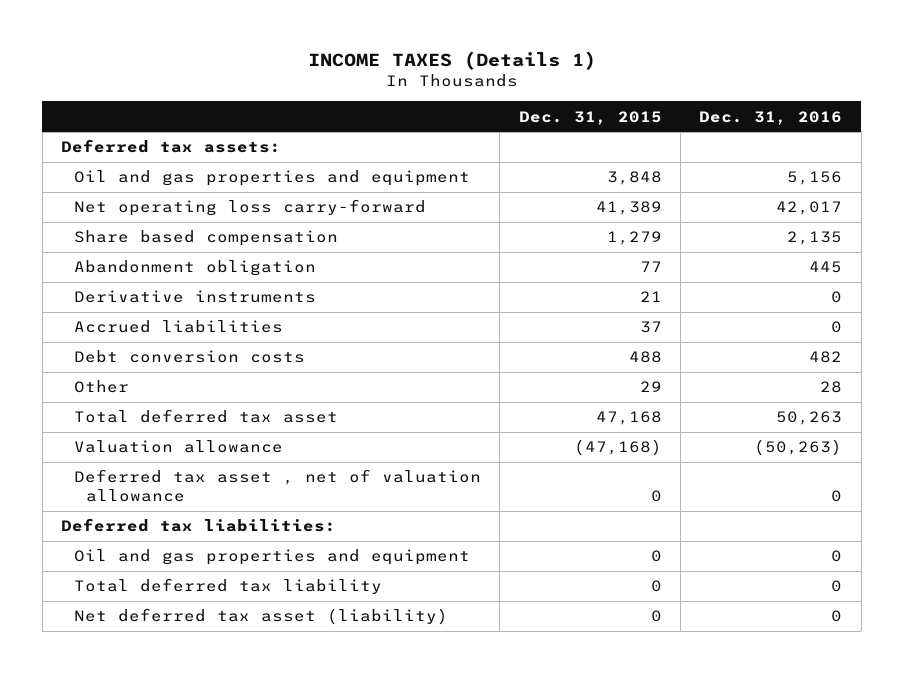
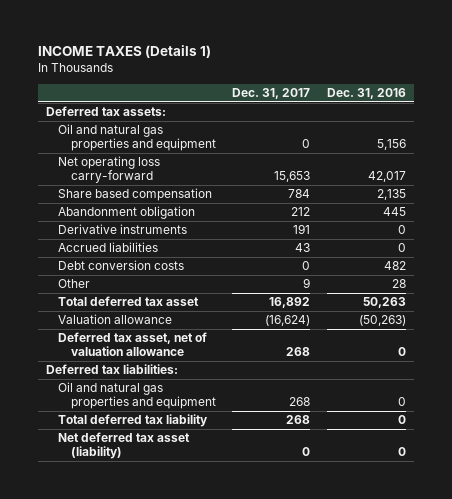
- | Dec. 31, 2015 | Dec. 31, 2016
+ | Dec. 31, 2017 | Dec. 31, 2016
- Oil and gas properties and equipment | 3,848 | 5,156
+ Oil and natural gas properties and equipment | 0 | 5,156
- Deferred tax asset , net of valuation allowance | 0 | 0
+ Deferred tax asset, net of valuation allowance | 268 | 0
- Oil and gas properties and equipment | 0 | 0
+ Oil and natural gas properties and equipment | 268 | 0

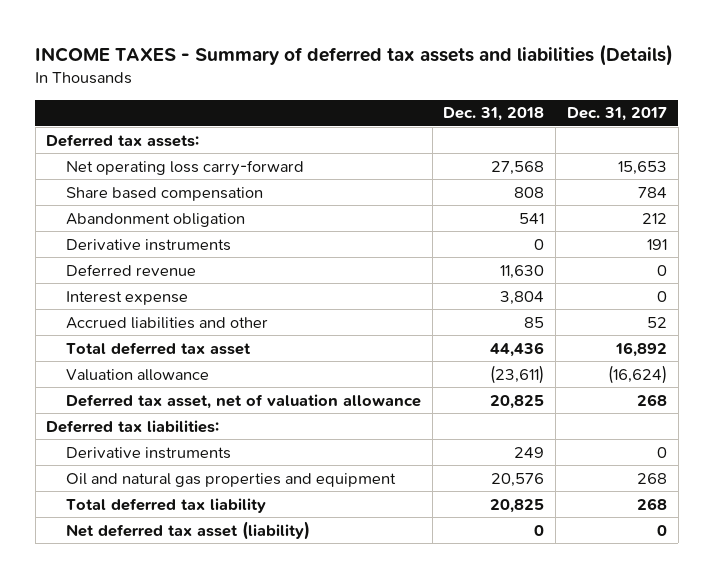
- INCOME TAXES (Details 1)
+ INCOME TAXES - Summary of deferred tax assets and liabilities (Details)
- | Dec. 31, 2017 | Dec. 31, 2016
+ | Dec. 31, 2018 | Dec. 31, 2017
- Oil and natural gas properties and equipment | 0 | 5,156
- Accrued liabilities | 43 | 0
- Debt conversion costs | 0 | 482
- Other | 9 | 28
+ Deferred revenue | 11,630 | 0
+ Interest expense | 3,804 | 0
+ Accrued liabilities and other | 85 | 52
+ Derivative instruments | 249 | 0

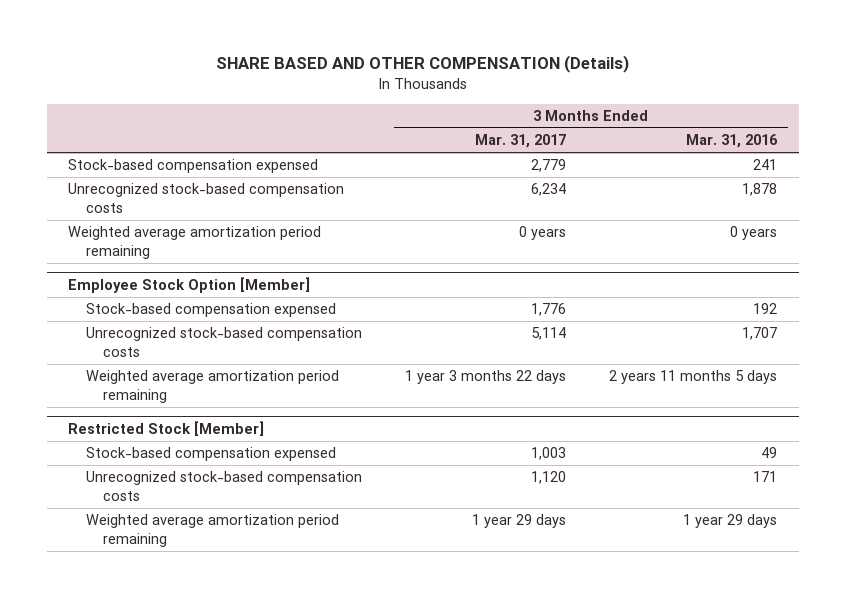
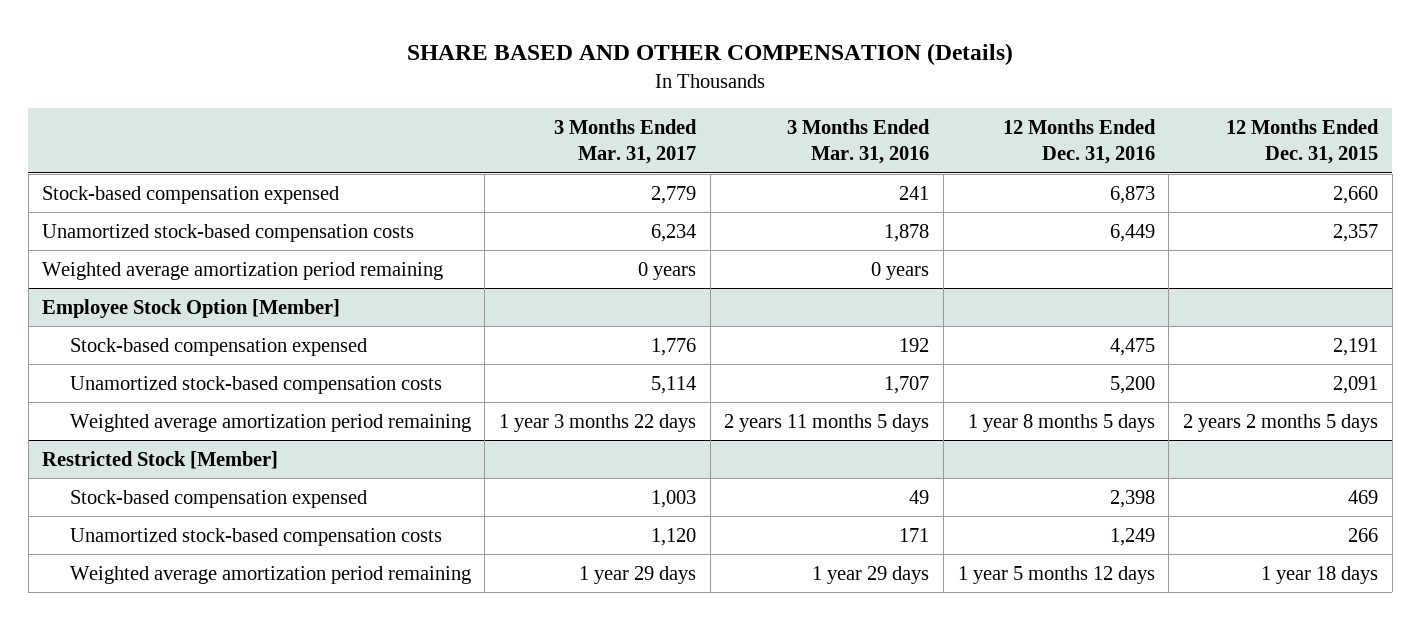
- | 3 Months Ended Mar. 31, 2017 | 3 Months Ended Mar. 31, 2016
+ | 3 Months Ended Mar. 31, 2017 | 3 Months Ended Mar. 31, 2016 | 12 Months Ended Dec. 31, 2016 | 12 Months Ended Dec. 31, 2015
- Unrecognized stock-based compensation costs | 6,234 | 1,878
+ Unamortized stock-based compensation costs | 6,234 | 1,878 | 6,449 | 2,357
@ Employee Stock Option [Member]
- Unrecognized stock-based compensation costs | 5,114 | 1,707
+ Unamortized stock-based compensation costs | 5,114 | 1,707 | 5,200 | 2,091
@ Restricted Stock [Member]
- Unrecognized stock-based compensation costs | 1,120 | 171
+ Unamortized stock-based compensation costs | 1,120 | 171 | 1,249 | 266

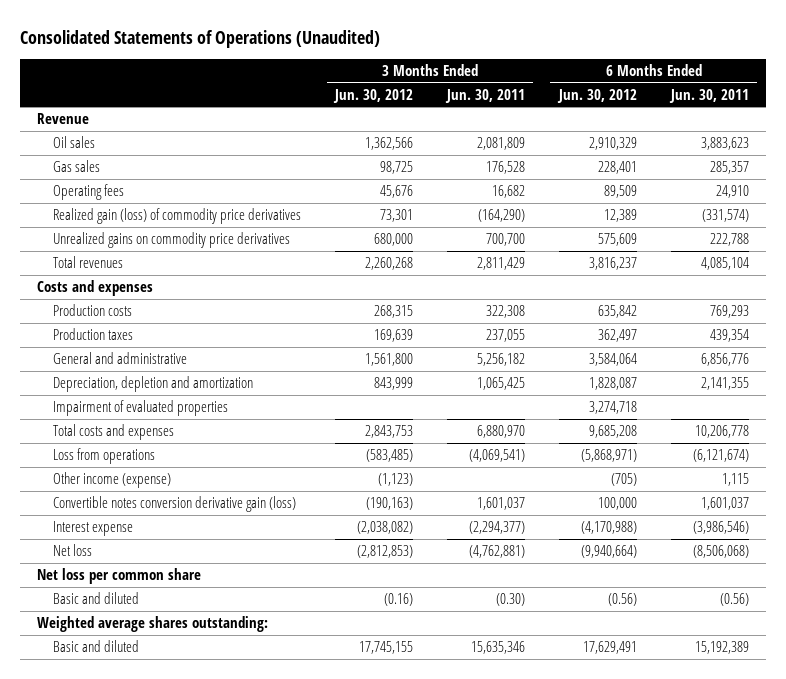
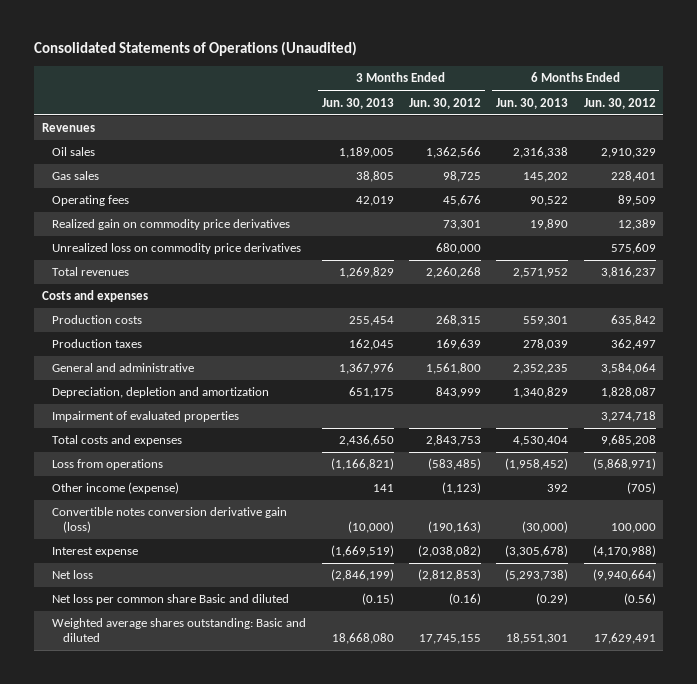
- | 3 Months Ended Jun. 30, 2012 | 3 Months Ended Jun. 30, 2011 | 6 Months Ended Jun. 30, 2012 | 6 Months Ended Jun. 30, 2011
+ | 3 Months Ended Jun. 30, 2013 | 3 Months Ended Jun. 30, 2012 | 6 Months Ended Jun. 30, 2013 | 6 Months Ended Jun. 30, 2012
- Revenue
+ Revenues
- Realized gain (loss) of commodity price derivatives | 73,301 | (164,290) | 12,389 | (331,574)
- Unrealized gains on commodity price derivatives | 680,000 | 700,700 | 575,609 | 222,788
+ Realized gain on commodity price derivatives | | 73,301 | 19,890 | 12,389
+ Unrealized loss on commodity price derivatives | | 680,000 | | 575,609
- Net loss per common share
- Basic and diluted | (0.16) | (0.30) | (0.56) | (0.56)
- Weighted average shares outstanding:
- Basic and diluted | 17,745,155 | 15,635,346 | 17,629,491 | 15,192,389
+ Net loss per common share Basic and diluted | (0.15) | (0.16) | (0.29) | (0.56)
+ Weighted average shares outstanding: Basic and diluted | 18,668,080 | 17,745,155 | 18,551,301 | 17,629,491

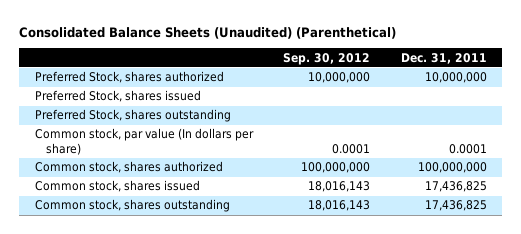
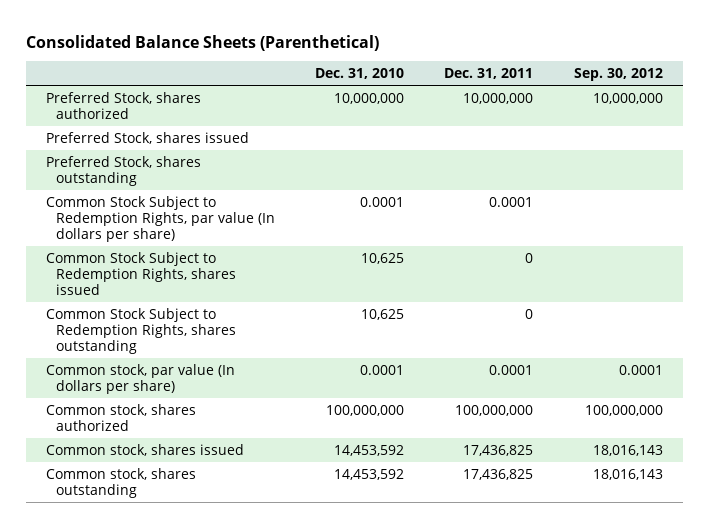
- Consolidated Balance Sheets (Unaudited) (Parenthetical)
+ Consolidated Balance Sheets (Parenthetical)
- | Sep. 30, 2012 | Dec. 31, 2011
+ | Dec. 31, 2010 | Dec. 31, 2011 | Sep. 30, 2012
+ Common Stock Subject to Redemption Rights, par value (In dollars per share) | 0.0001 | 0.0001 |
+ Common Stock Subject to Redemption Rights, shares issued | 10,625 | 0 |
+ Common Stock Subject to Redemption Rights, shares outstanding | 10,625 | 0 |

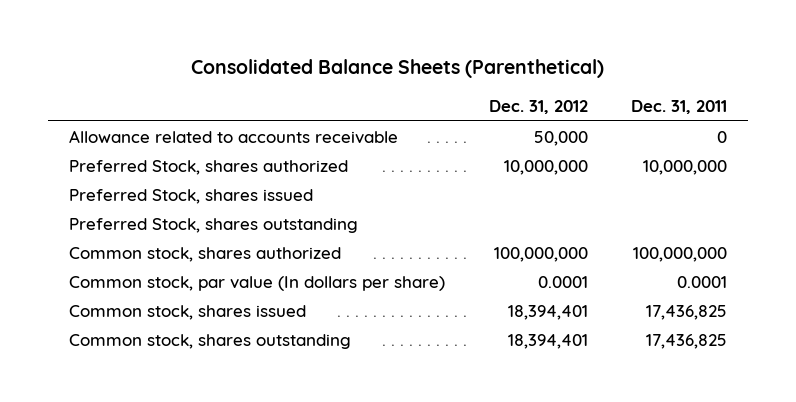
- | Dec. 31, 2010 | Dec. 31, 2011 | Sep. 30, 2012
+ | Dec. 31, 2012 | Dec. 31, 2011
+ Allowance related to accounts receivable | 50,000 | 0
- Common Stock Subject to Redemption Rights, par value (In dollars per share) | 0.0001 | 0.0001 |
- Common Stock Subject to Redemption Rights, shares issued | 10,625 | 0 |
- Common Stock Subject to Redemption Rights, shares outstanding | 10,625 | 0 |
moved down: Common stock, par value (In dollars per share) | 0.0001 | 0.0001

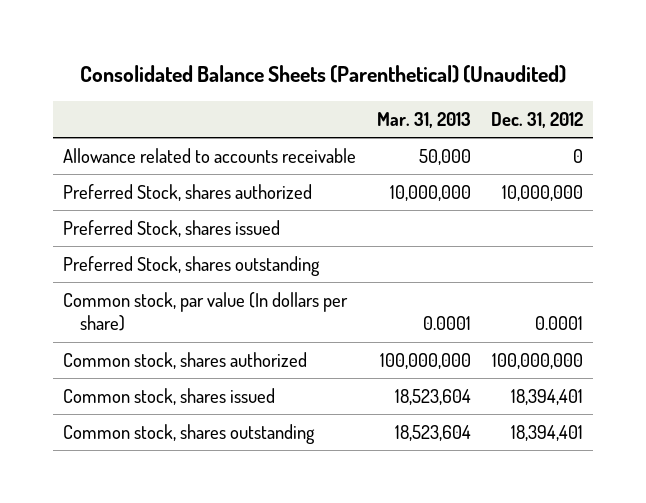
- Consolidated Balance Sheets (Parenthetical)
+ Consolidated Balance Sheets (Parenthetical) (Unaudited)
- | Dec. 31, 2012 | Dec. 31, 2011
+ | Mar. 31, 2013 | Dec. 31, 2012
- Allowance related to accounts receivable | 50,000 | 0
+ Allowance related to accounts receivable | 50,000 | 0
moved down: Common stock, shares authorized | 100,000,000 | 100,000,000

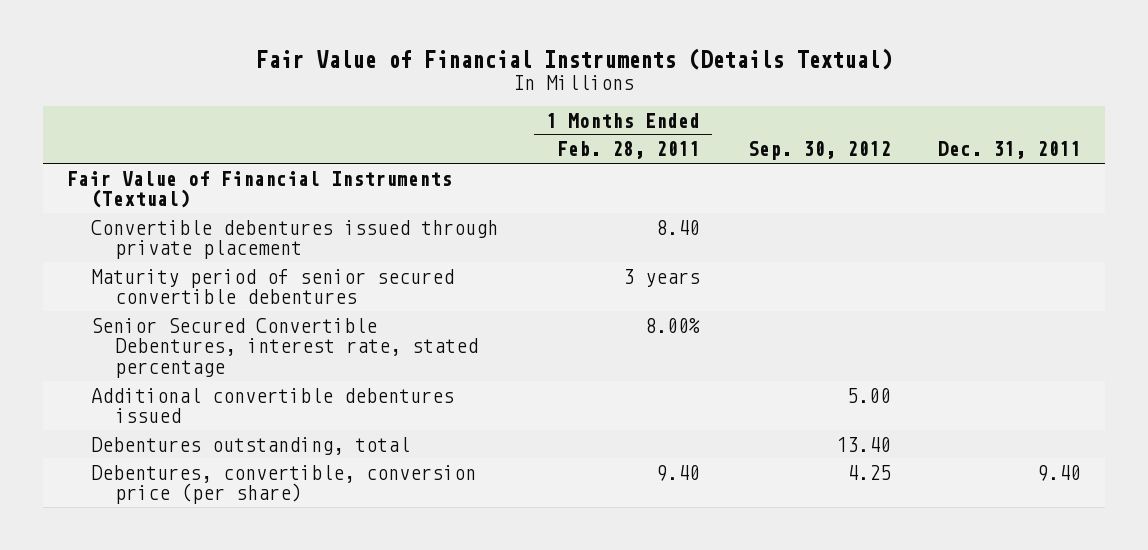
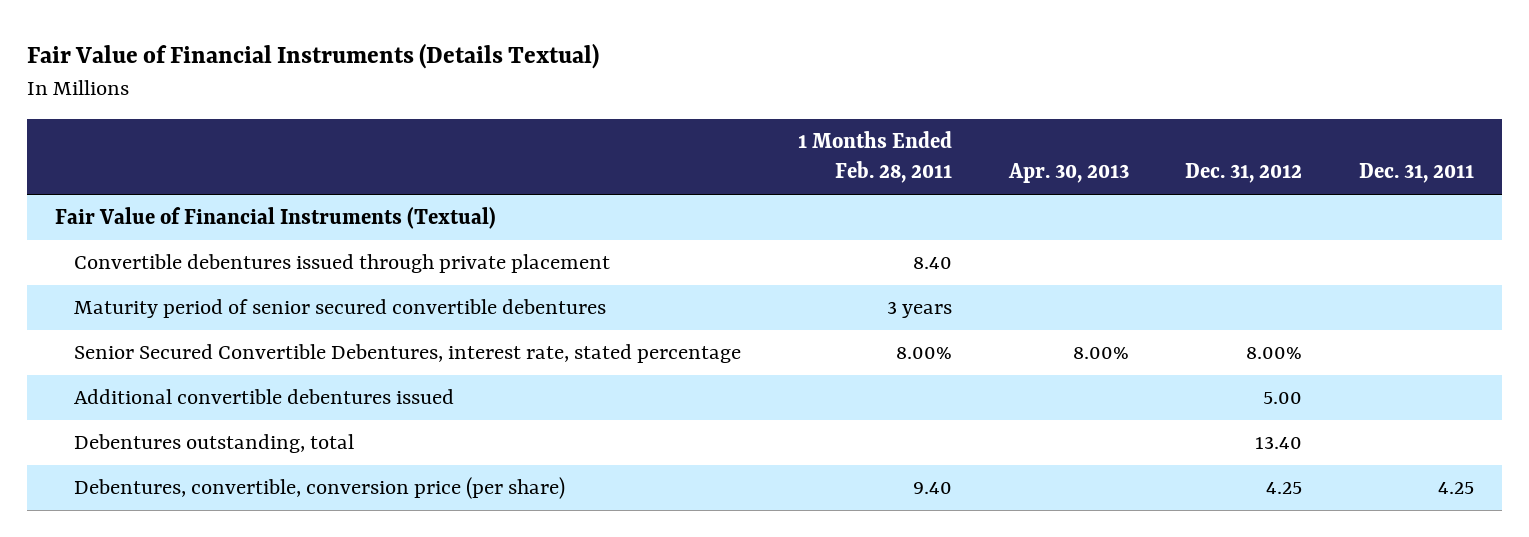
- | 1 Months Ended Feb. 28, 2011 | Sep. 30, 2012 | Dec. 31, 2011
+ | 1 Months Ended Feb. 28, 2011 | Apr. 30, 2013 | Dec. 31, 2012 | Dec. 31, 2011
- Debentures, convertible, conversion price (per share) | 9.40 | 4.25 | 9.40
+ Debentures, convertible, conversion price (per share) | 9.40 | | 4.25 | 4.25

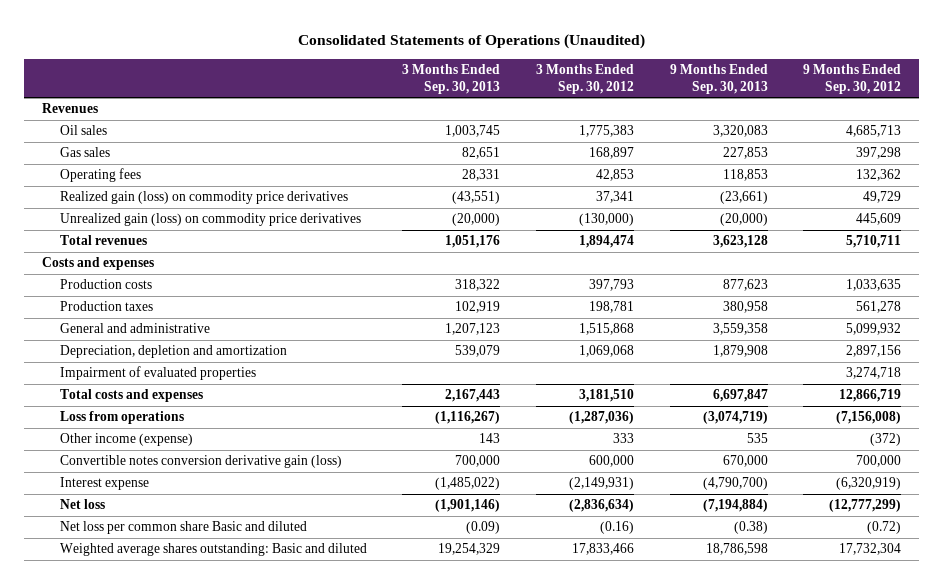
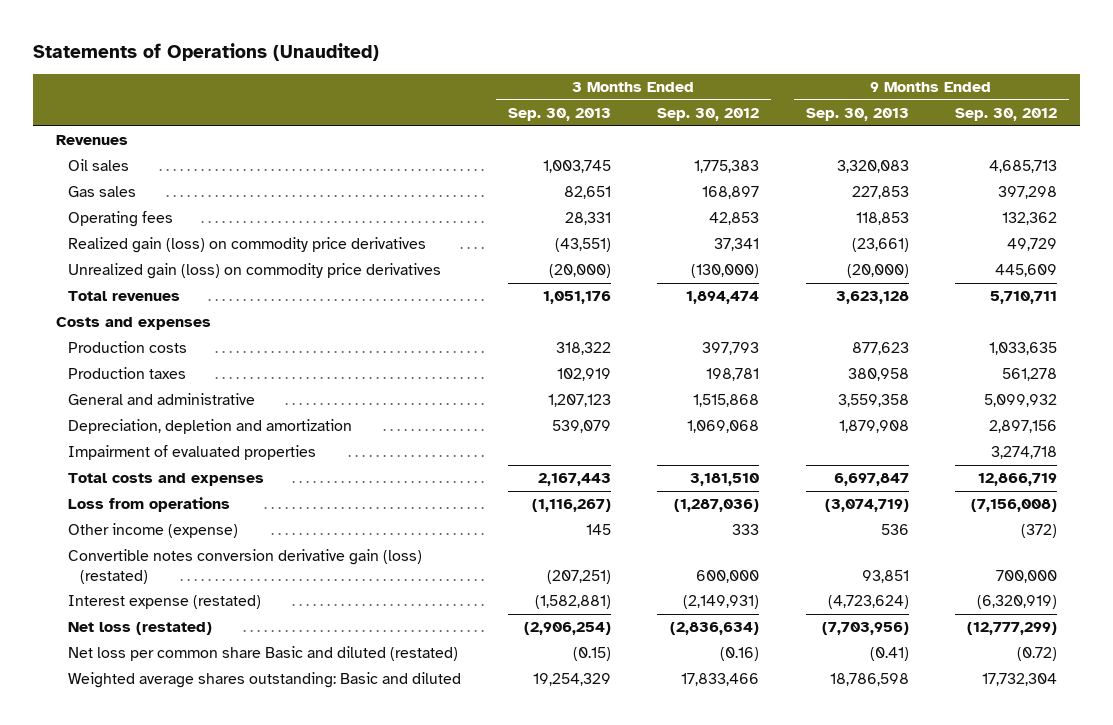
- Consolidated Statements of Operations (Unaudited)
+ Statements of Operations (Unaudited)
- Other income (expense) | 143 | 333 | 535 | (372)
- Convertible notes conversion derivative gain (loss) | 700,000 | 600,000 | 670,000 | 700,000
- Interest expense | (1,485,022) | (2,149,931) | (4,790,700) | (6,320,919)
- Net loss | (1,901,146) | (2,836,634) | (7,194,884) | (12,777,299)
- Net loss per common share Basic and diluted | (0.09) | (0.16) | (0.38) | (0.72)
+ Other income (expense) | 145 | 333 | 536 | (372)
+ Convertible notes conversion derivative gain (loss) (restated) | (207,251) | 600,000 | 93,851 | 700,000
+ Interest expense (restated) | (1,582,881) | (2,149,931) | (4,723,624) | (6,320,919)
+ Net loss (restated) | (2,906,254) | (2,836,634) | (7,703,956) | (12,777,299)
+ Net loss per common share Basic and diluted (restated) | (0.15) | (0.16) | (0.41) | (0.72)

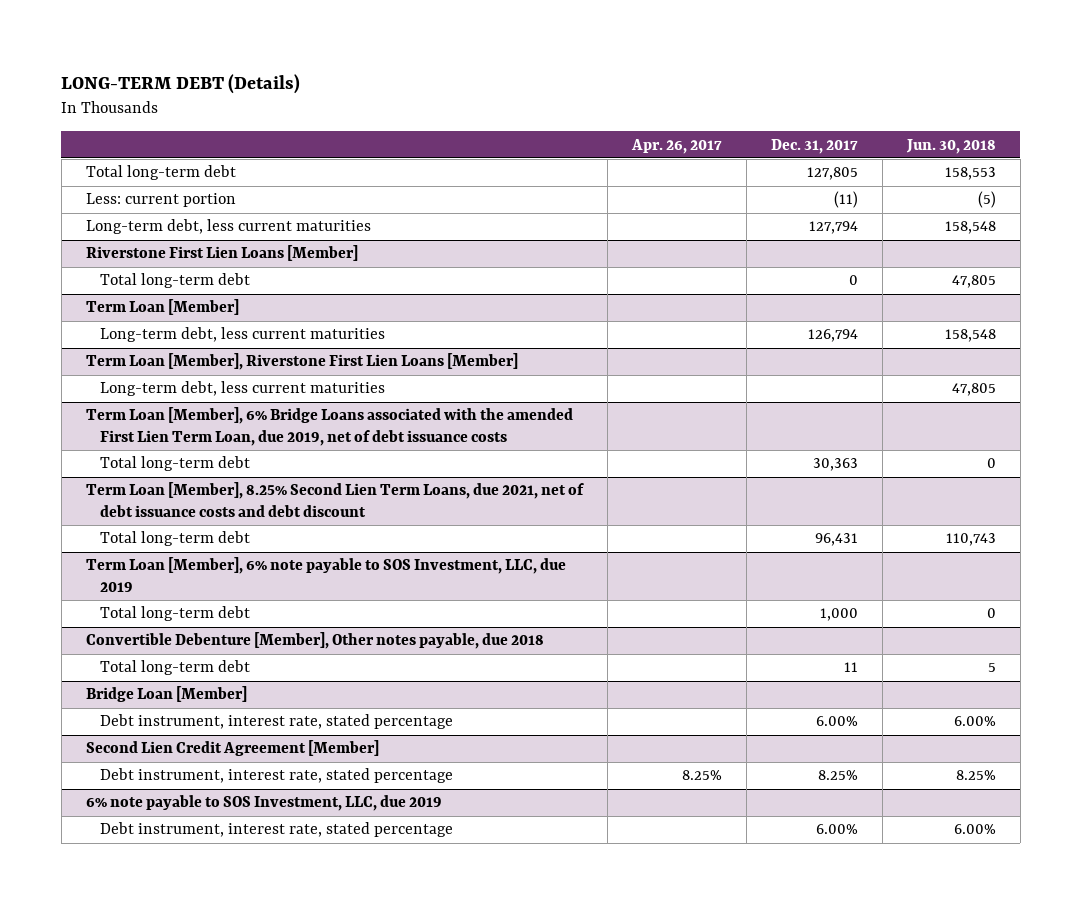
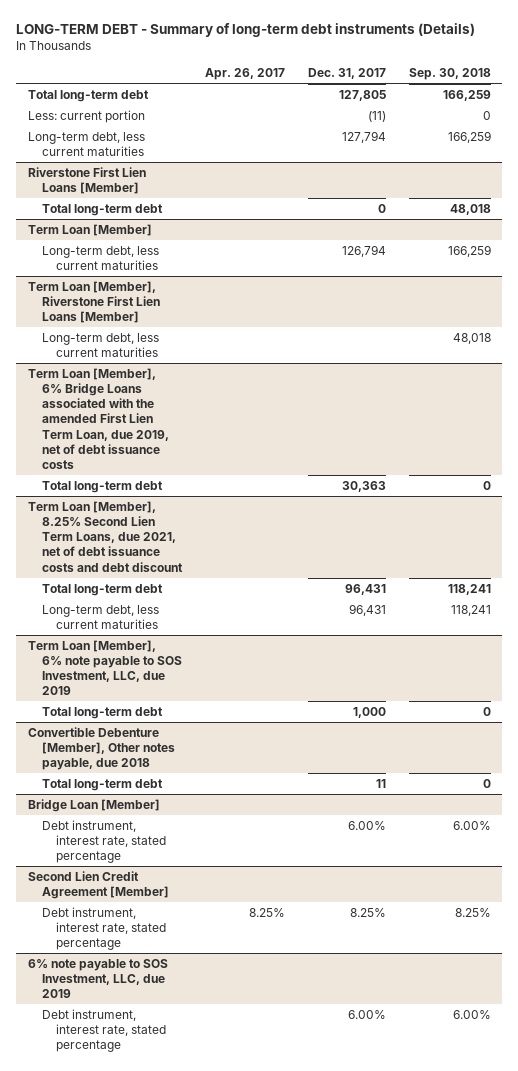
- LONG-TERM DEBT (Details)
+ LONG-TERM DEBT - Summary of long-term debt instruments (Details)
- | Apr. 26, 2017 | Dec. 31, 2017 | Jun. 30, 2018
+ | Apr. 26, 2017 | Dec. 31, 2017 | Sep. 30, 2018
@ Term Loan [Member], 8.25% Second Lien Term Loans, due 2021, net of debt issuance costs and debt discount
+ Long-term debt, less current maturities | | 96,431 | 118,241

